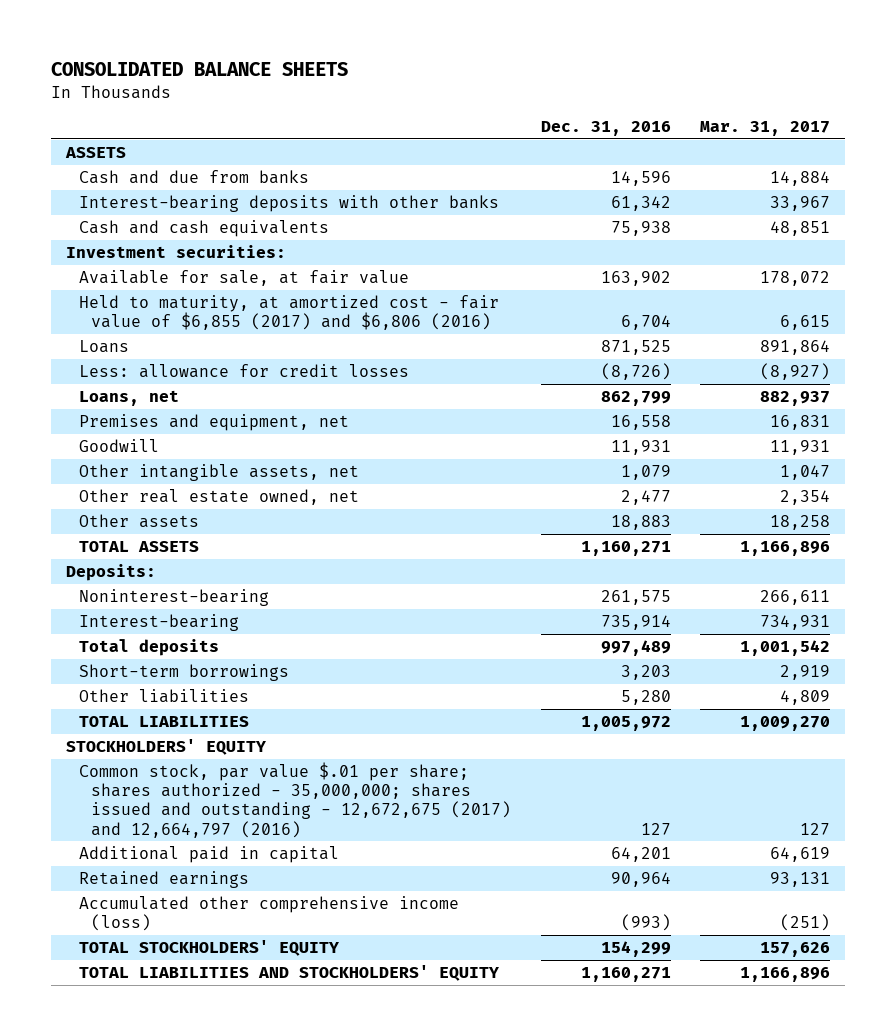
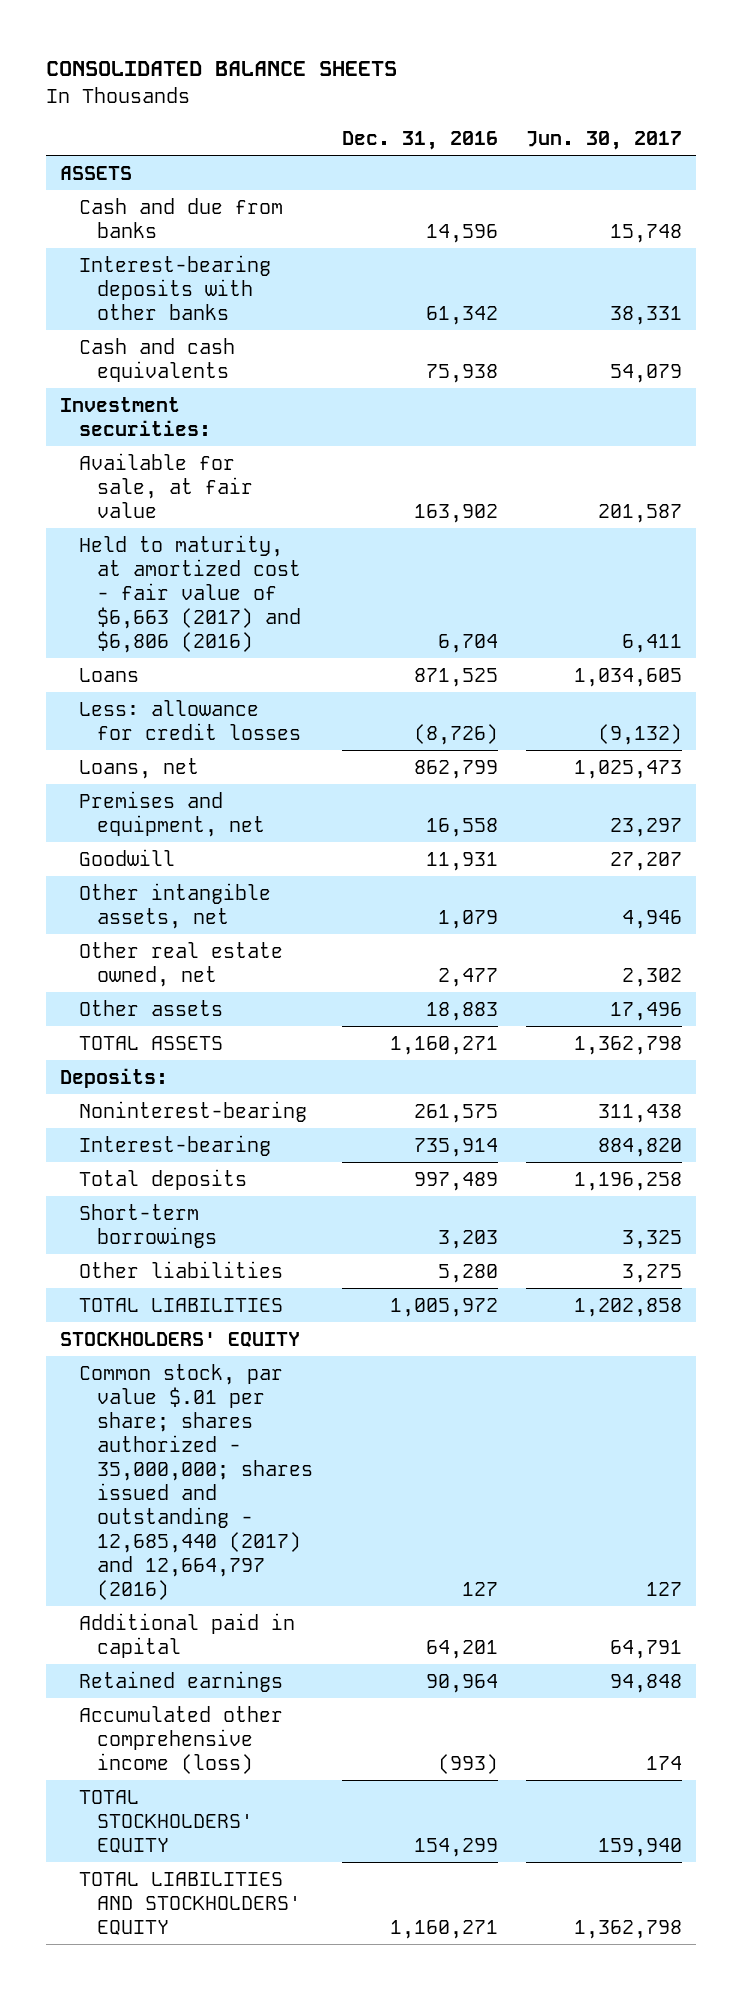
- | Dec. 31, 2016 | Mar. 31, 2017
+ | Dec. 31, 2016 | Jun. 30, 2017
- Held to maturity, at amortized cost - fair value of $6,855 (2017) and $6,806 (2016) | 6,704 | 6,615
+ Held to maturity, at amortized cost - fair value of $6,663 (2017) and $6,806 (2016) | 6,704 | 6,411
- Common stock, par value $.01 per share; shares authorized - 35,000,000; shares issued and outstanding - 12,672,675 (2017) and 12,664,797 (2016) | 127 | 127
+ Common stock, par value $.01 per share; shares authorized - 35,000,000; shares issued and outstanding - 12,685,440 (2017) and 12,664,797 (2016) | 127 | 127

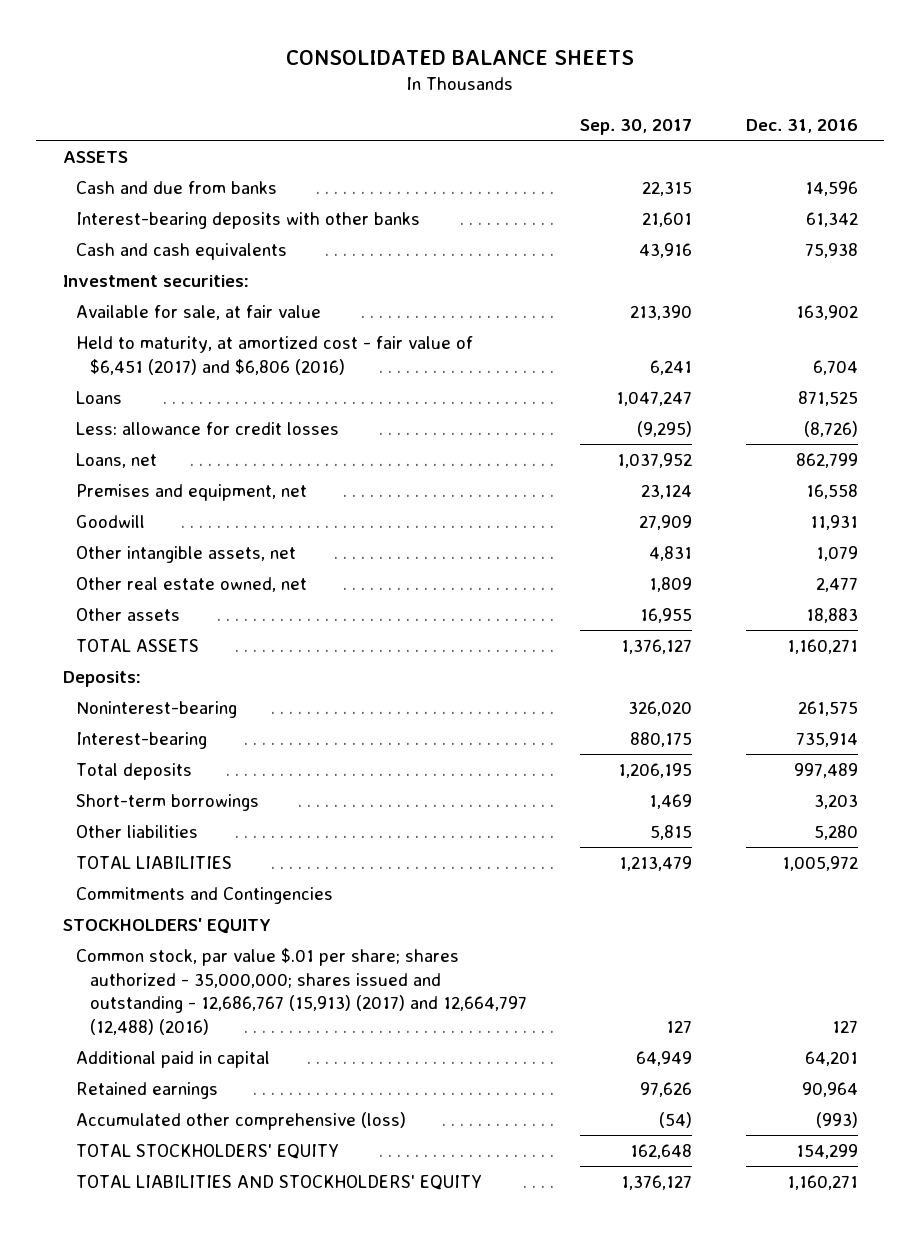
- | Dec. 31, 2016 | Jun. 30, 2017
+ | Sep. 30, 2017 | Dec. 31, 2016
- Held to maturity, at amortized cost - fair value of $6,663 (2017) and $6,806 (2016) | 6,704 | 6,411
+ Held to maturity, at amortized cost - fair value of $6,451 (2017) and $6,806 (2016) | 6,241 | 6,704
+ Commitments and Contingencies
- Common stock, par value $.01 per share; shares authorized - 35,000,000; shares issued and outstanding - 12,685,440 (2017) and 12,664,797 (2016) | 127 | 127
+ Common stock, par value $.01 per share; shares authorized - 35,000,000; shares issued and outstanding - 12,686,767 (15,913) (2017) and 12,664,797 (12,488) (2016) | 127 | 127
- Accumulated other comprehensive income (loss) | (993) | 174
+ Accumulated other comprehensive (loss) | (54) | (993)

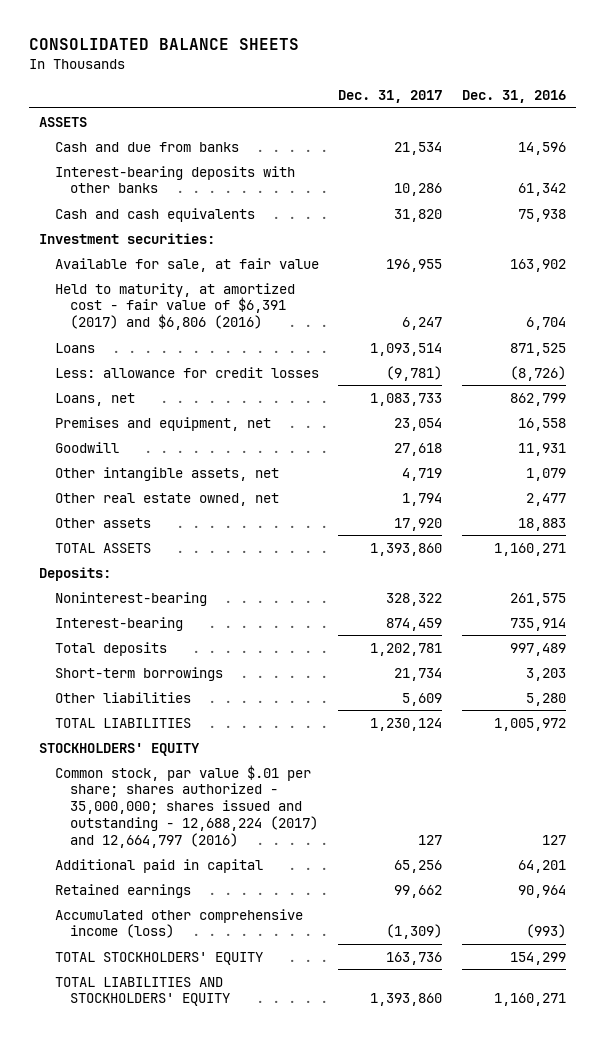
- | Sep. 30, 2017 | Dec. 31, 2016
+ | Dec. 31, 2017 | Dec. 31, 2016
- Held to maturity, at amortized cost - fair value of $6,451 (2017) and $6,806 (2016) | 6,241 | 6,704
+ Held to maturity, at amortized cost - fair value of $6,391 (2017) and $6,806 (2016) | 6,247 | 6,704
- Commitments and Contingencies
- Common stock, par value $.01 per share; shares authorized - 35,000,000; shares issued and outstanding - 12,686,767 (15,913) (2017) and 12,664,797 (12,488) (2016) | 127 | 127
+ Common stock, par value $.01 per share; shares authorized - 35,000,000; shares issued and outstanding - 12,688,224 (2017) and 12,664,797 (2016) | 127 | 127
- Accumulated other comprehensive (loss) | (54) | (993)
+ Accumulated other comprehensive income (loss) | (1,309) | (993)

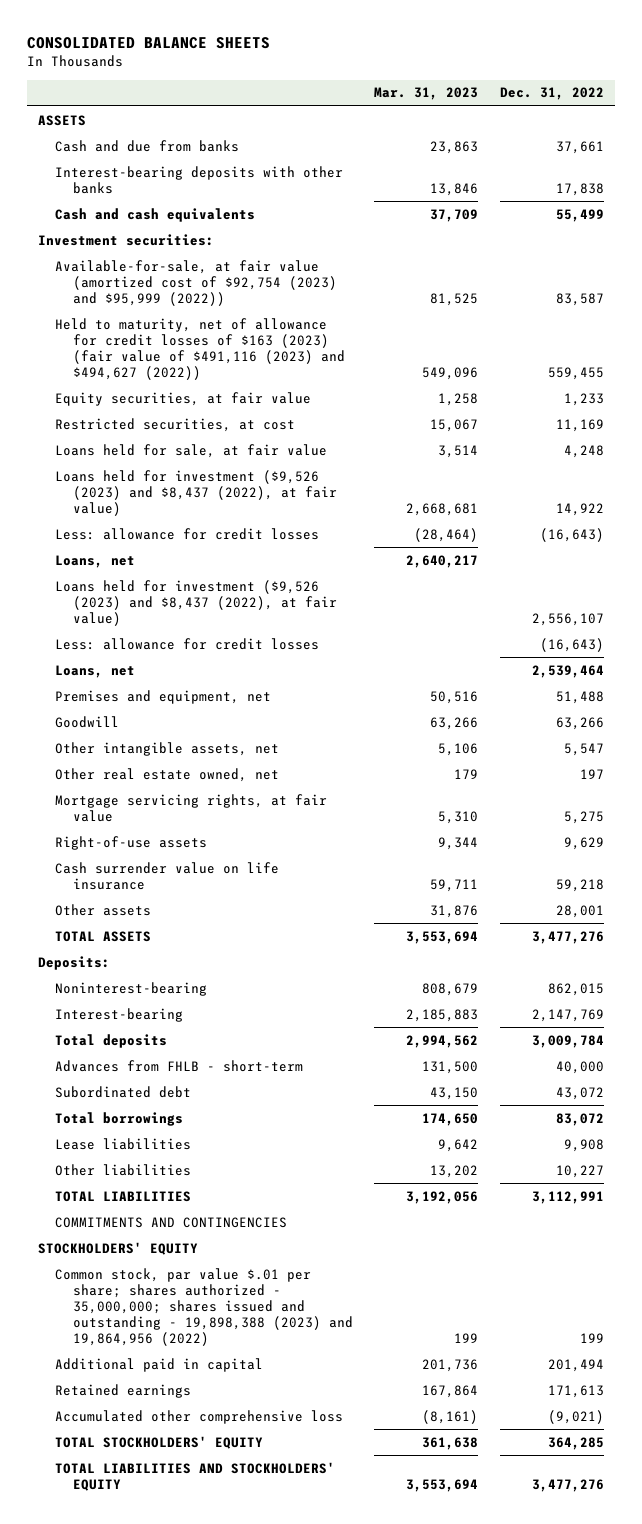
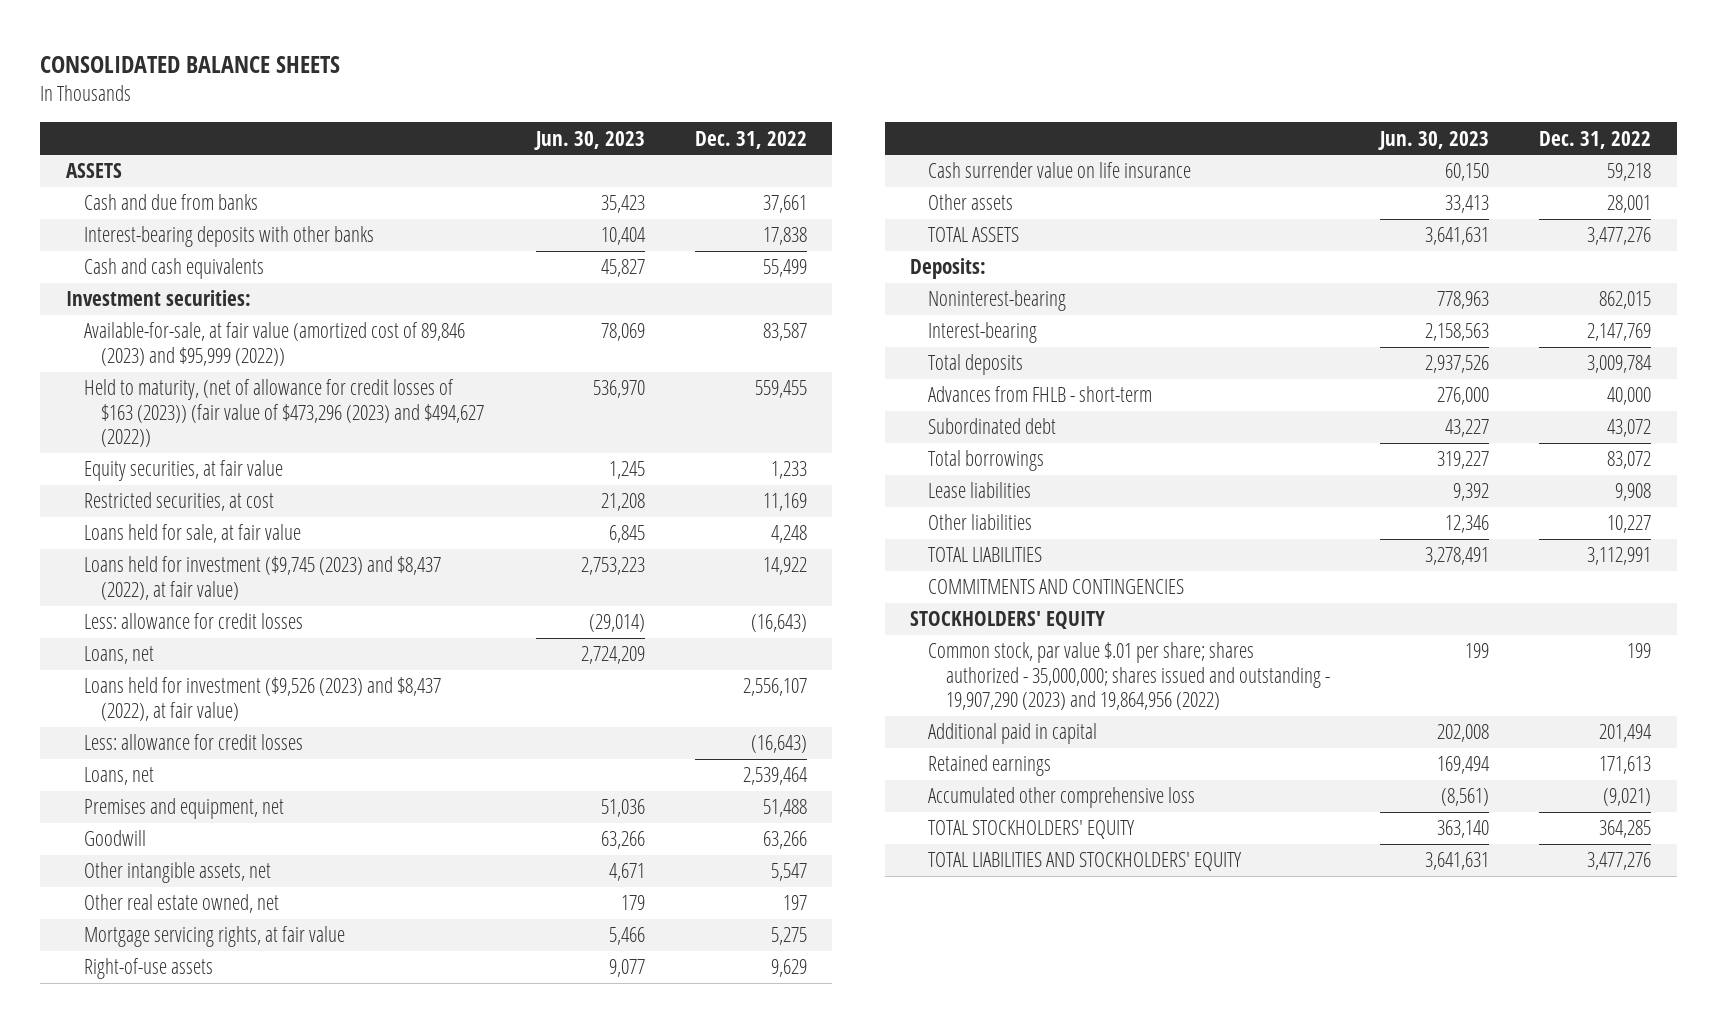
- | Mar. 31, 2023 | Dec. 31, 2022
+ | Jun. 30, 2023 | Dec. 31, 2022
- Available-for-sale, at fair value (amortized cost of $92,754 (2023) and $95,999 (2022)) | 81,525 | 83,587
- Held to maturity, net of allowance for credit losses of $163 (2023) (fair value of $491,116 (2023) and $494,627 (2022)) | 549,096 | 559,455
+ Available-for-sale, at fair value (amortized cost of 89,846 (2023) and $95,999 (2022)) | 78,069 | 83,587
+ Held to maturity, (net of allowance for credit losses of $163 (2023)) (fair value of $473,296 (2023) and $494,627 (2022)) | 536,970 | 559,455
- Loans held for investment ($9,526 (2023) and $8,437 (2022), at fair value) | 2,668,681 | 14,922
+ Loans held for investment ($9,745 (2023) and $8,437 (2022), at fair value) | 2,753,223 | 14,922
- Common stock, par value $.01 per share; shares authorized - 35,000,000; shares issued and outstanding - 19,898,388 (2023) and 19,864,956 (2022) | 199 | 199
+ Common stock, par value $.01 per share; shares authorized - 35,000,000; shares issued and outstanding - 19,907,290 (2023) and 19,864,956 (2022) | 199 | 199

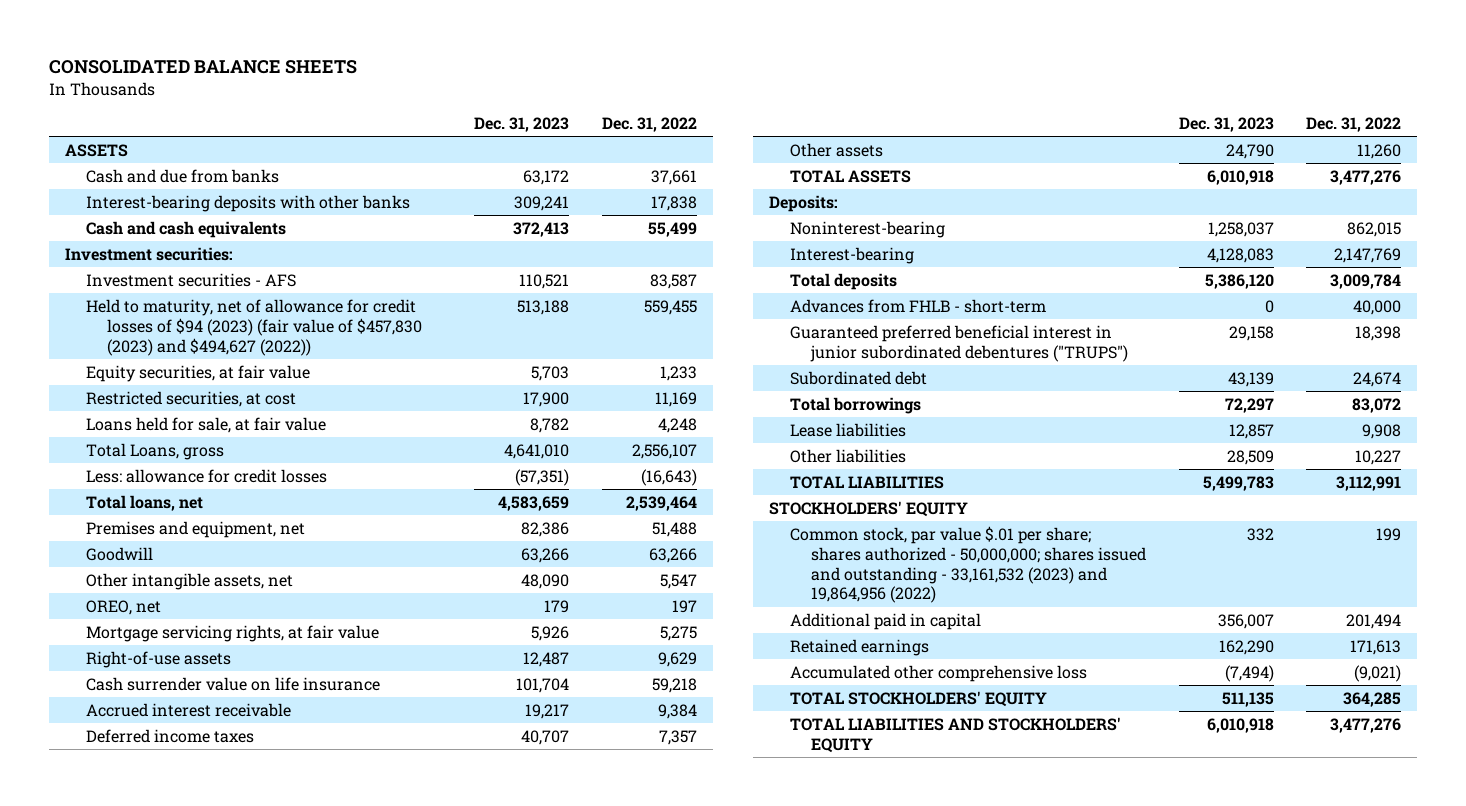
- | Jun. 30, 2023 | Dec. 31, 2022
+ | Dec. 31, 2023 | Dec. 31, 2022
- Available-for-sale, at fair value (amortized cost of 89,846 (2023) and $95,999 (2022)) | 78,069 | 83,587
- Held to maturity, (net of allowance for credit losses of $163 (2023)) (fair value of $473,296 (2023) and $494,627 (2022)) | 536,970 | 559,455
+ Investment securities - AFS | 110,521 | 83,587
+ Held to maturity, net of allowance for credit losses of $94 (2023) (fair value of $457,830 (2023) and $494,627 (2022)) | 513,188 | 559,455
- Loans held for investment ($9,745 (2023) and $8,437 (2022), at fair value) | 2,753,223 | 14,922
- Less: allowance for credit losses | (29,014) | (16,643)
- Loans, net | 2,724,209 |
- Loans held for investment ($9,526 (2023) and $8,437 (2022), at fair value) | | 2,556,107
+ Total Loans, gross | 4,641,010 | 2,556,107
- Loans, net | | 2,539,464
+ Total loans, net | 4,583,659 | 2,539,464
- Other real estate owned, net | 179 | 197
+ OREO, net | 179 | 197
- Other assets | 33,413 | 28,001
+ Accrued interest receivable | 19,217 | 9,384
+ Deferred income taxes | 40,707 | 7,357
+ Other assets | 24,790 | 11,260
- Subordinated debt | 43,227 | 43,072
+ Guaranteed preferred beneficial interest in junior subordinated debentures ("TRUPS") | 29,158 | 18,398
+ Subordinated debt | 43,139 | 24,674
- COMMITMENTS AND CONTINGENCIES
- Common stock, par value $.01 per share; shares authorized - 35,000,000; shares issued and outstanding - 19,907,290 (2023) and 19,864,956 (2022) | 199 | 199
+ Common stock, par value $.01 per share; shares authorized - 50,000,000; shares issued and outstanding - 33,161,532 (2023) and 19,864,956 (2022) | 332 | 199

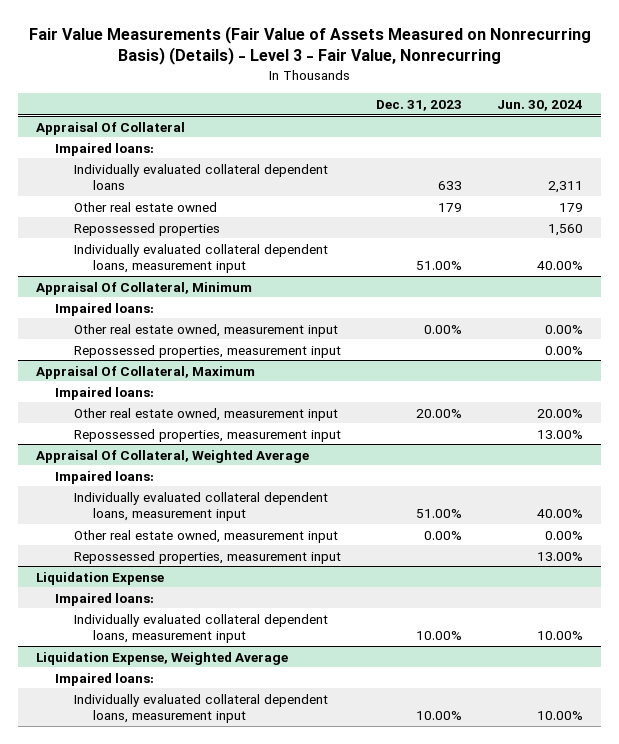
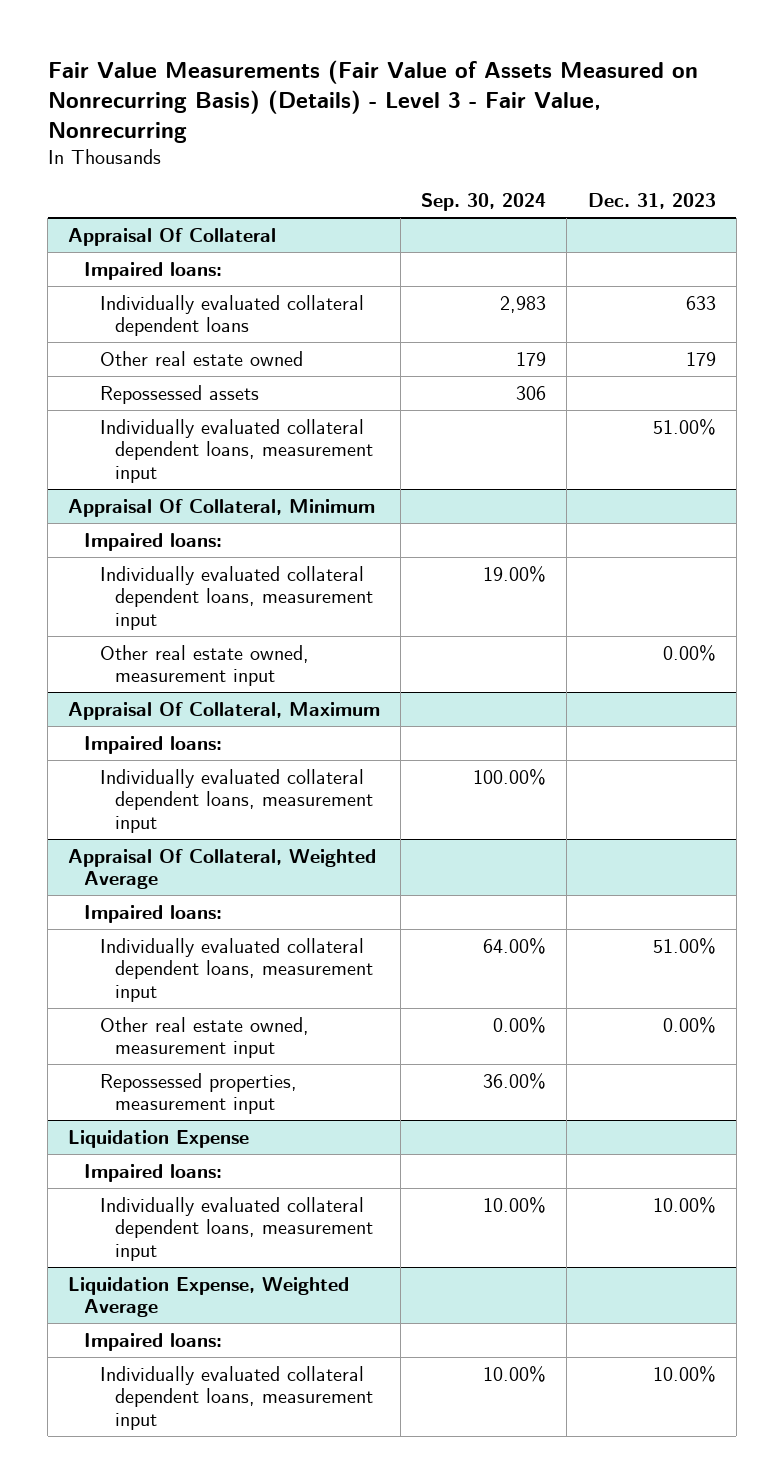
- | Dec. 31, 2023 | Jun. 30, 2024
+ | Sep. 30, 2024 | Dec. 31, 2023
@ Appraisal Of Collateral
- Repossessed properties | | 1,560
+ Repossessed assets | 306 |
@ Appraisal Of Collateral, Minimum
+ Individually evaluated collateral dependent loans, measurement input | 19.00% |
- Repossessed properties, measurement input | | 0.00%
@ Appraisal Of Collateral, Maximum
- Other real estate owned, measurement input | 20.00% | 20.00%
- Repossessed properties, measurement input | | 13.00%
+ Individually evaluated collateral dependent loans, measurement input | 100.00% |

